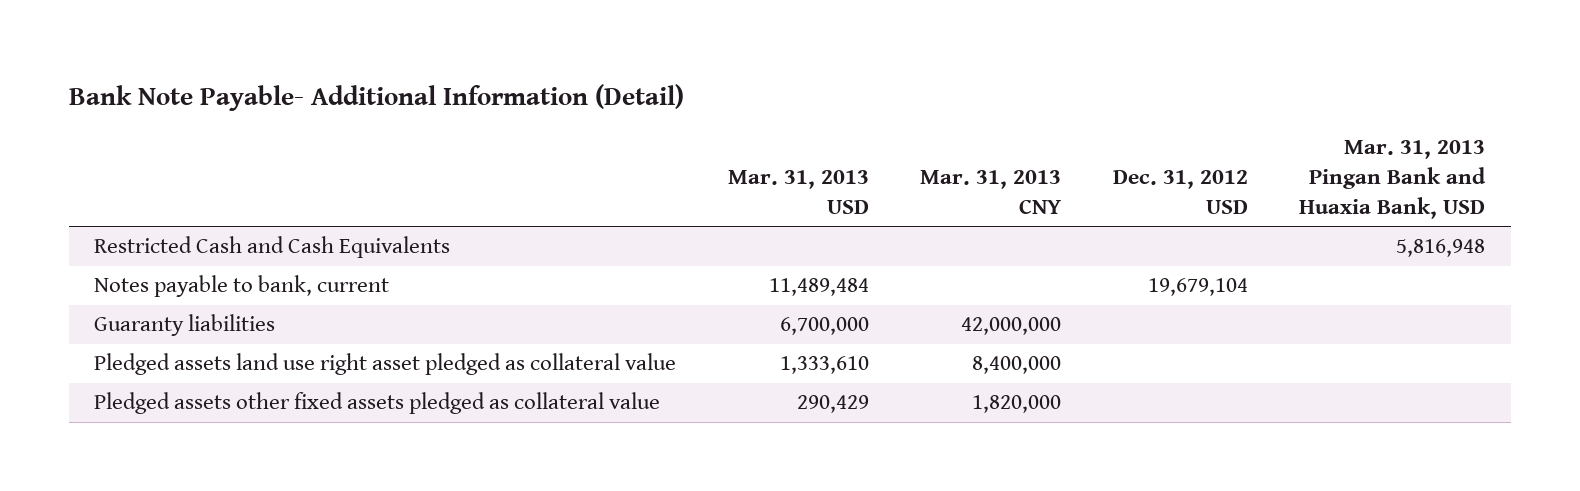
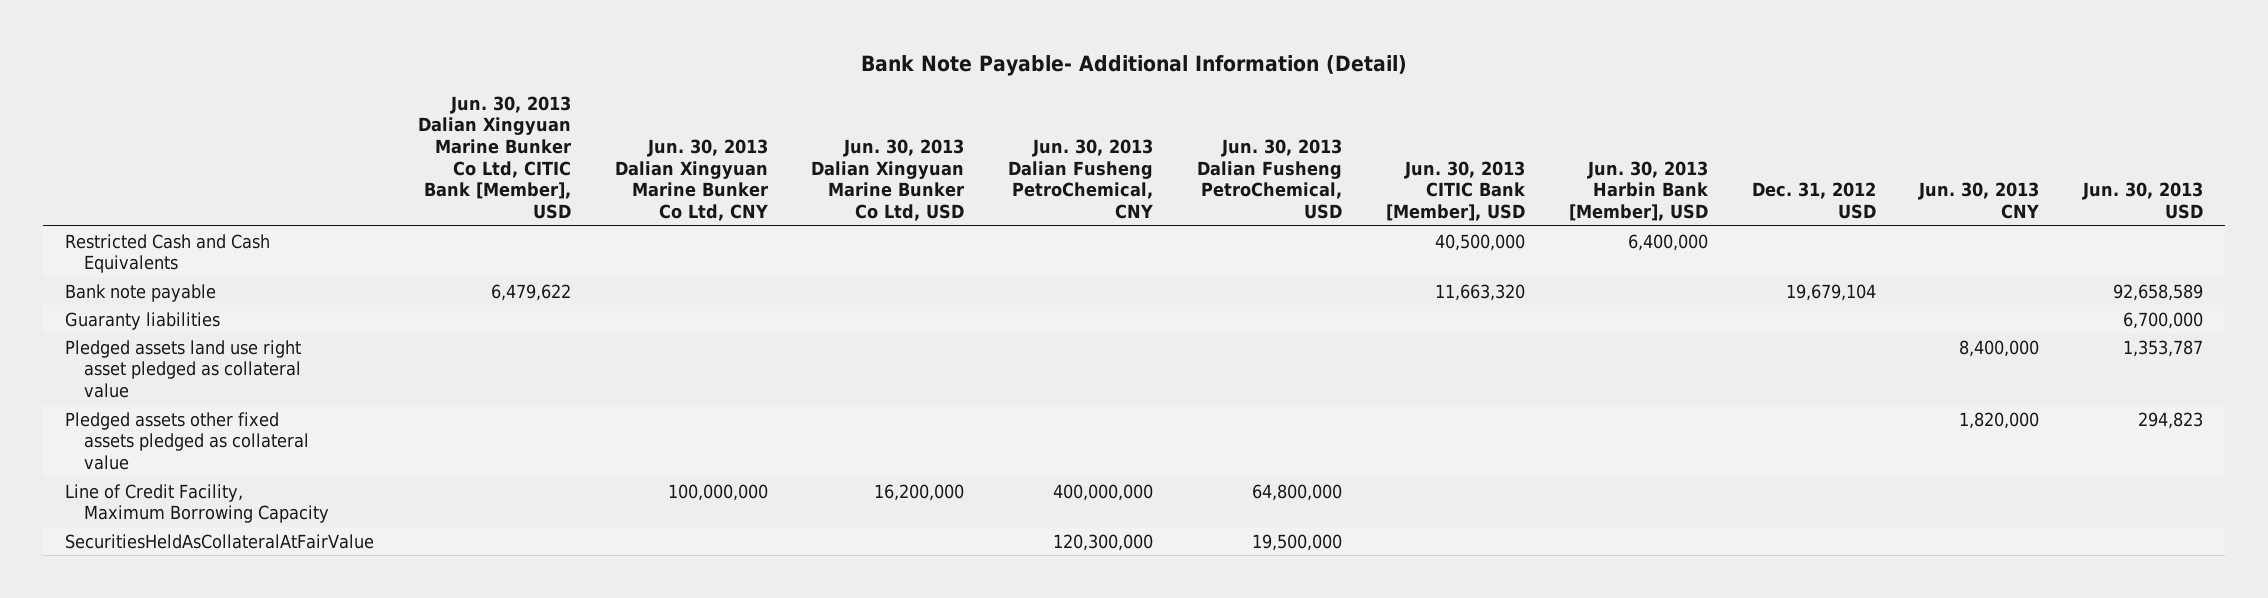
- | Mar. 31, 2013 USD | Mar. 31, 2013 CNY | Dec. 31, 2012 USD | Mar. 31, 2013 Pingan Bank and Huaxia Bank, USD
+ | Jun. 30, 2013 Dalian Xingyuan Marine Bunker Co Ltd, CITIC Bank [Member], USD | Jun. 30, 2013 Dalian Xingyuan Marine Bunker Co Ltd, CNY | Jun. 30, 2013 Dalian Xingyuan Marine Bunker Co Ltd, USD | Jun. 30, 2013 Dalian Fusheng PetroChemical, CNY | Jun. 30, 2013 Dalian Fusheng PetroChemical, USD | Jun. 30, 2013 CITIC Bank [Member], USD | Jun. 30, 2013 Harbin Bank [Member], USD | Dec. 31, 2012 USD | Jun. 30, 2013 CNY | Jun. 30, 2013 USD
- Notes payable to bank, current | 11,489,484 | | 19,679,104 |
+ Bank note payable | 6,479,622 | | | | | 11,663,320 | | 19,679,104 | | 92,658,589
+ Line of Credit Facility, Maximum Borrowing Capacity | | 100,000,000 | 16,200,000 | 400,000,000 | 64,800,000 | | | | |
+ SecuritiesHeldAsCollateralAtFairValue | | | | 120,300,000 | 19,500,000 | | | | |

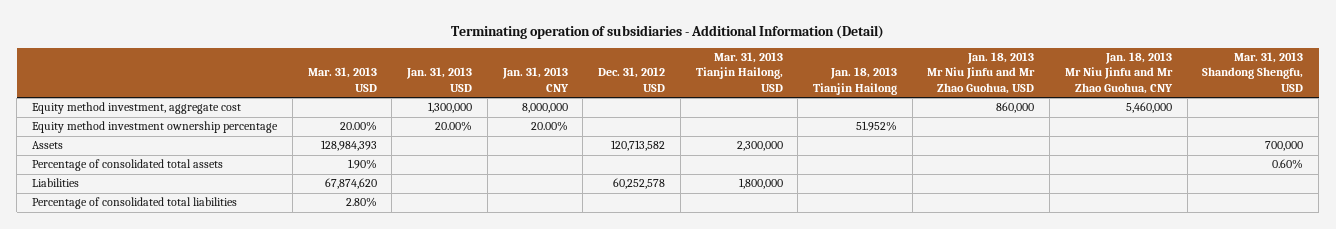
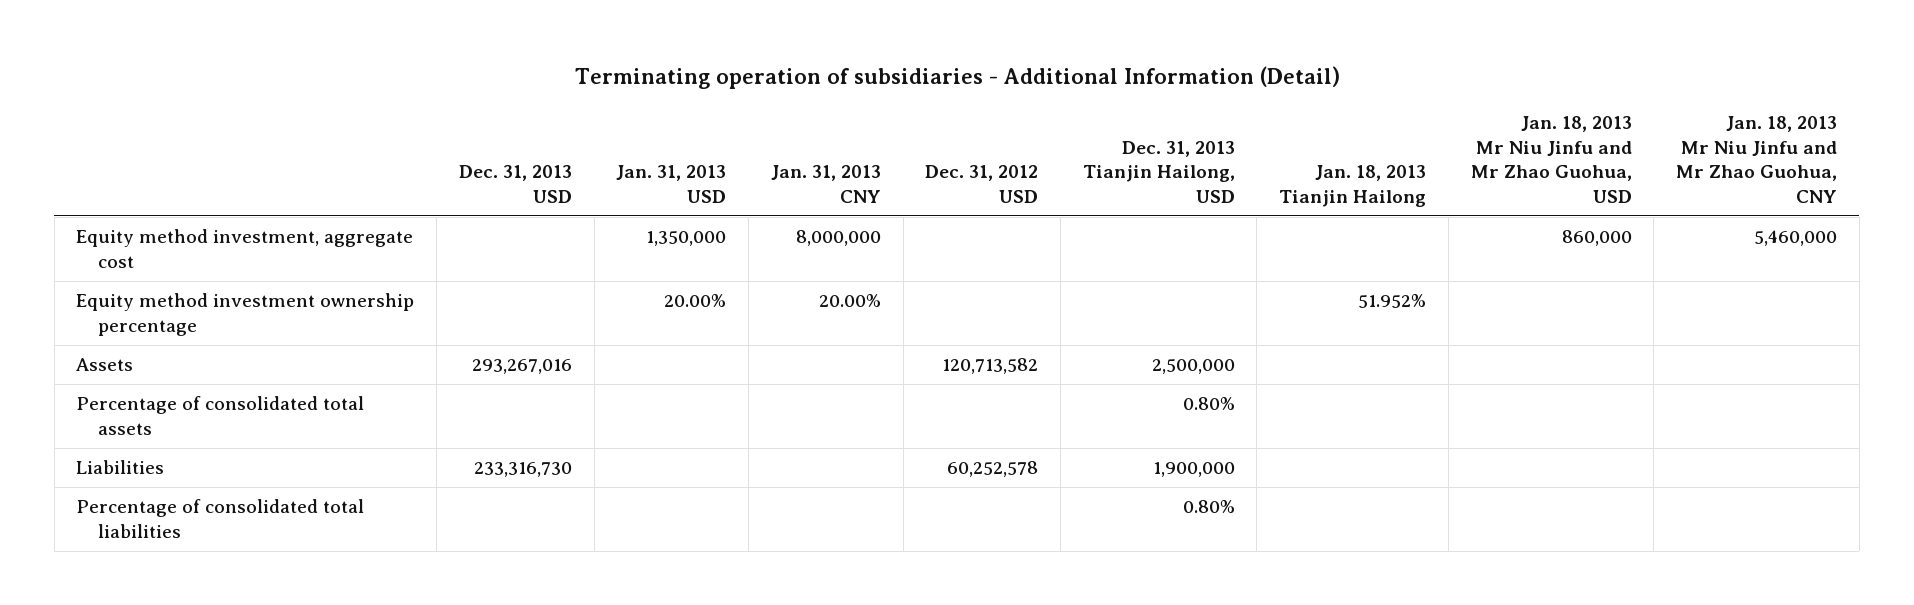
- | Mar. 31, 2013 USD | Jan. 31, 2013 USD | Jan. 31, 2013 CNY | Dec. 31, 2012 USD | Mar. 31, 2013 Tianjin Hailong, USD | Jan. 18, 2013 Tianjin Hailong | Jan. 18, 2013 Mr Niu Jinfu and Mr Zhao Guohua, USD | Jan. 18, 2013 Mr Niu Jinfu and Mr Zhao Guohua, CNY | Mar. 31, 2013 Shandong Shengfu, USD
+ | Dec. 31, 2013 USD | Jan. 31, 2013 USD | Jan. 31, 2013 CNY | Dec. 31, 2012 USD | Dec. 31, 2013 Tianjin Hailong, USD | Jan. 18, 2013 Tianjin Hailong | Jan. 18, 2013 Mr Niu Jinfu and Mr Zhao Guohua, USD | Jan. 18, 2013 Mr Niu Jinfu and Mr Zhao Guohua, CNY
- Equity method investment, aggregate cost | | 1,300,000 | 8,000,000 | | | | 860,000 | 5,460,000 |
+ Equity method investment, aggregate cost | | 1,350,000 | 8,000,000 | | | | 860,000 | 5,460,000

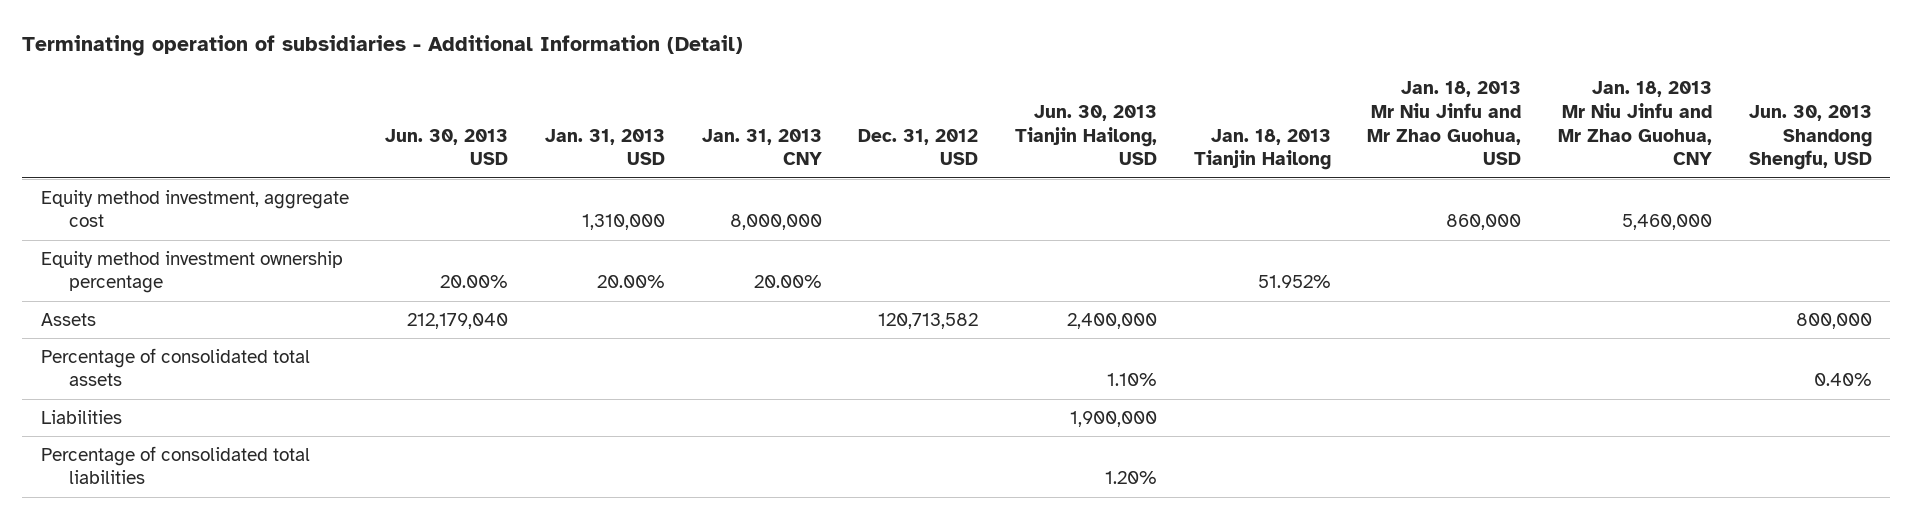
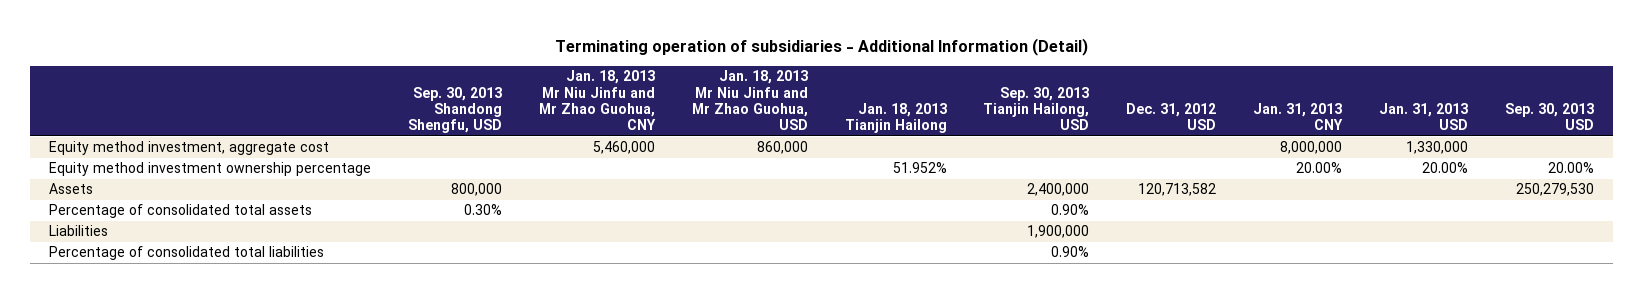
- | Jun. 30, 2013 USD | Jan. 31, 2013 USD | Jan. 31, 2013 CNY | Dec. 31, 2012 USD | Jun. 30, 2013 Tianjin Hailong, USD | Jan. 18, 2013 Tianjin Hailong | Jan. 18, 2013 Mr Niu Jinfu and Mr Zhao Guohua, USD | Jan. 18, 2013 Mr Niu Jinfu and Mr Zhao Guohua, CNY | Jun. 30, 2013 Shandong Shengfu, USD
+ | Sep. 30, 2013 Shandong Shengfu, USD | Jan. 18, 2013 Mr Niu Jinfu and Mr Zhao Guohua, CNY | Jan. 18, 2013 Mr Niu Jinfu and Mr Zhao Guohua, USD | Jan. 18, 2013 Tianjin Hailong | Sep. 30, 2013 Tianjin Hailong, USD | Dec. 31, 2012 USD | Jan. 31, 2013 CNY | Jan. 31, 2013 USD | Sep. 30, 2013 USD
- Equity method investment, aggregate cost | | 1,310,000 | 8,000,000 | | | | 860,000 | 5,460,000 |
+ Equity method investment, aggregate cost | | 5,460,000 | 860,000 | | | | 8,000,000 | 1,330,000 |

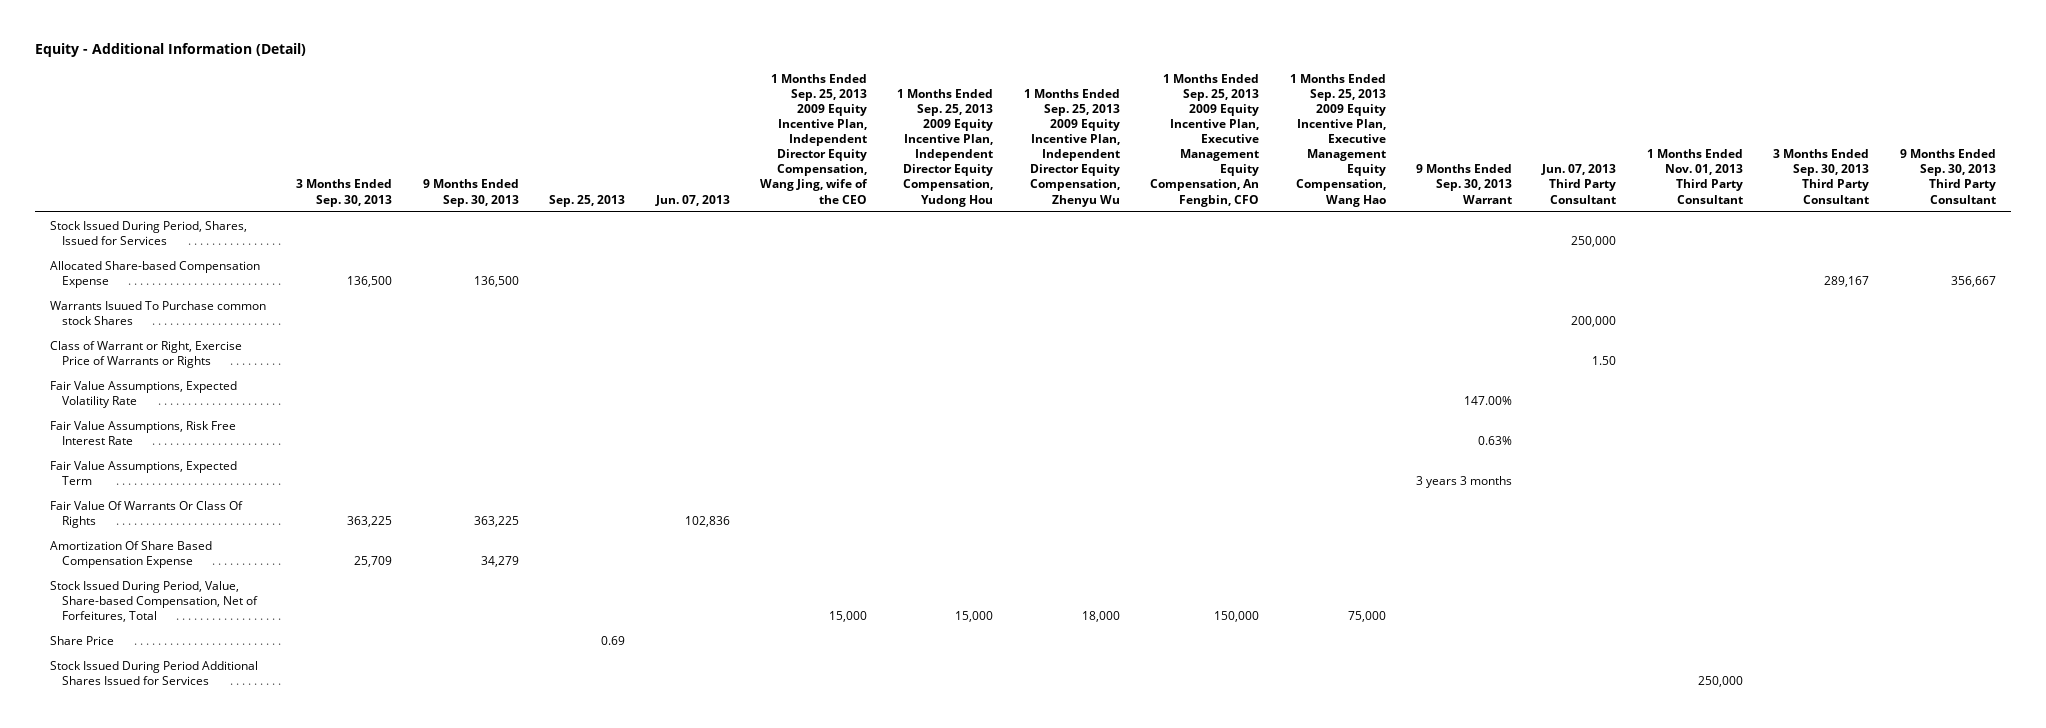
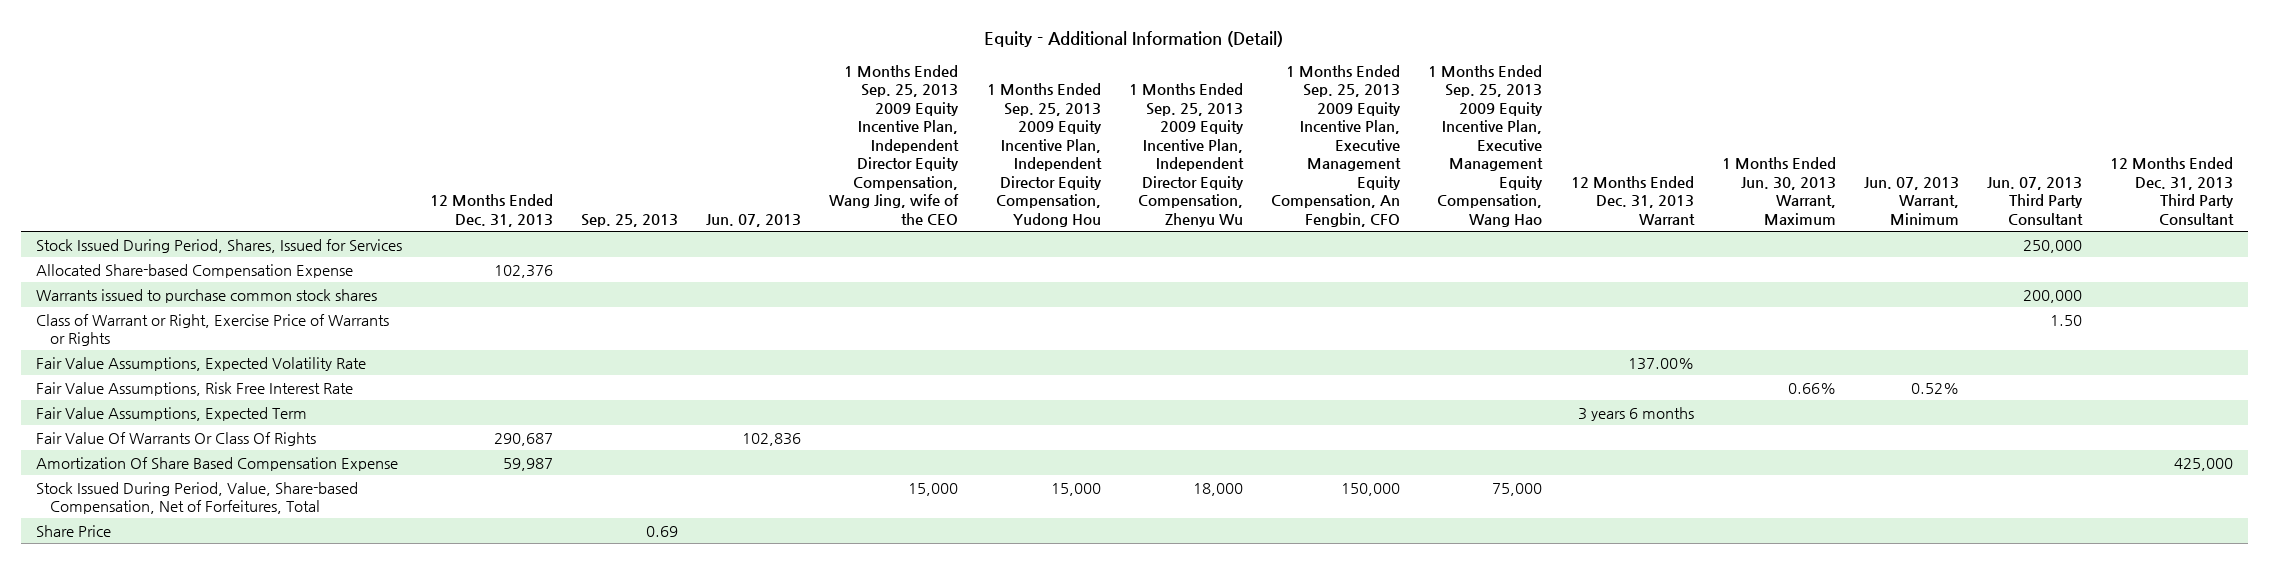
- | 3 Months Ended Sep. 30, 2013 | 9 Months Ended Sep. 30, 2013 | Sep. 25, 2013 | Jun. 07, 2013 | 1 Months Ended Sep. 25, 2013 2009 Equity Incentive Plan, Independent Director Equity Compensation, Wang Jing, wife of the CEO | 1 Months Ended Sep. 25, 2013 2009 Equity Incentive Plan, Independent Director Equity Compensation, Yudong Hou | 1 Months Ended Sep. 25, 2013 2009 Equity Incentive Plan, Independent Director Equity Compensation, Zhenyu Wu | 1 Months Ended Sep. 25, 2013 2009 Equity Incentive Plan, Executive Management Equity Compensation, An Fengbin, CFO | 1 Months Ended Sep. 25, 2013 2009 Equity Incentive Plan, Executive Management Equity Compensation, Wang Hao | 9 Months Ended Sep. 30, 2013 Warrant | Jun. 07, 2013 Third Party Consultant | 1 Months Ended Nov. 01, 2013 Third Party Consultant | 3 Months Ended Sep. 30, 2013 Third Party Consultant | 9 Months Ended Sep. 30, 2013 Third Party Consultant
+ | 12 Months Ended Dec. 31, 2013 | Sep. 25, 2013 | Jun. 07, 2013 | 1 Months Ended Sep. 25, 2013 2009 Equity Incentive Plan, Independent Director Equity Compensation, Wang Jing, wife of the CEO | 1 Months Ended Sep. 25, 2013 2009 Equity Incentive Plan, Independent Director Equity Compensation, Yudong Hou | 1 Months Ended Sep. 25, 2013 2009 Equity Incentive Plan, Independent Director Equity Compensation, Zhenyu Wu | 1 Months Ended Sep. 25, 2013 2009 Equity Incentive Plan, Executive Management Equity Compensation, An Fengbin, CFO | 1 Months Ended Sep. 25, 2013 2009 Equity Incentive Plan, Executive Management Equity Compensation, Wang Hao | 12 Months Ended Dec. 31, 2013 Warrant | 1 Months Ended Jun. 30, 2013 Warrant, Maximum | Jun. 07, 2013 Warrant, Minimum | Jun. 07, 2013 Third Party Consultant | 12 Months Ended Dec. 31, 2013 Third Party Consultant
- Warrants Isuued To Purchase common stock Shares | | | | | | | | | | | 200,000 | | |
+ Warrants issued to purchase common stock shares | | | | | | | | | | | | 200,000 |
- Stock Issued During Period Additional Shares Issued for Services | | | | | | | | | | | | 250,000 | |

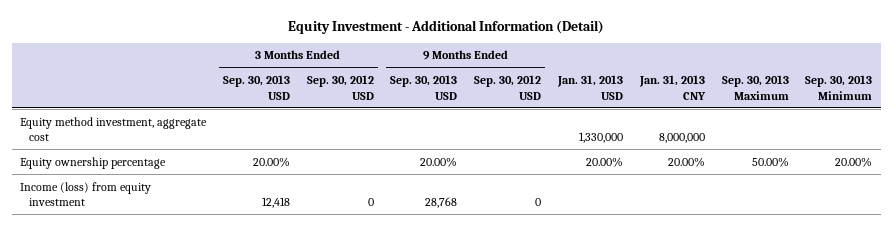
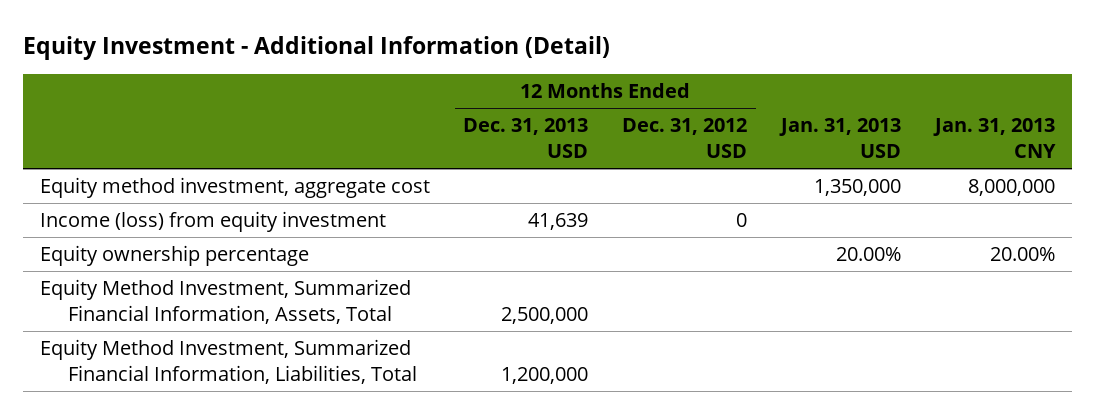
- | 3 Months Ended Sep. 30, 2013 USD | 3 Months Ended Sep. 30, 2012 USD | 9 Months Ended Sep. 30, 2013 USD | 9 Months Ended Sep. 30, 2012 USD | Jan. 31, 2013 USD | Jan. 31, 2013 CNY | Sep. 30, 2013 Maximum | Sep. 30, 2013 Minimum
+ | 12 Months Ended Dec. 31, 2013 USD | 12 Months Ended Dec. 31, 2012 USD | Jan. 31, 2013 USD | Jan. 31, 2013 CNY
- Equity method investment, aggregate cost | | | | | 1,330,000 | 8,000,000 | |
+ Equity method investment, aggregate cost | | | 1,350,000 | 8,000,000
moved down: Equity ownership percentage | | | 20.00% | 20.00%
+ Equity Method Investment, Summarized Financial Information, Assets, Total | 2,500,000 | | |
+ Equity Method Investment, Summarized Financial Information, Liabilities, Total | 1,200,000 | | |

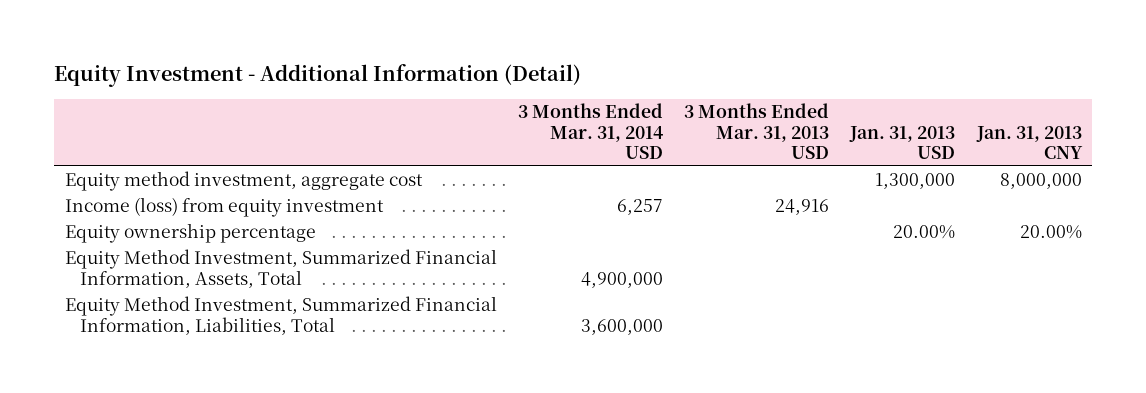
- | 12 Months Ended Dec. 31, 2013 USD | 12 Months Ended Dec. 31, 2012 USD | Jan. 31, 2013 USD | Jan. 31, 2013 CNY
+ | 3 Months Ended Mar. 31, 2014 USD | 3 Months Ended Mar. 31, 2013 USD | Jan. 31, 2013 USD | Jan. 31, 2013 CNY
- Equity method investment, aggregate cost | | | 1,350,000 | 8,000,000
+ Equity method investment, aggregate cost | | | 1,300,000 | 8,000,000

